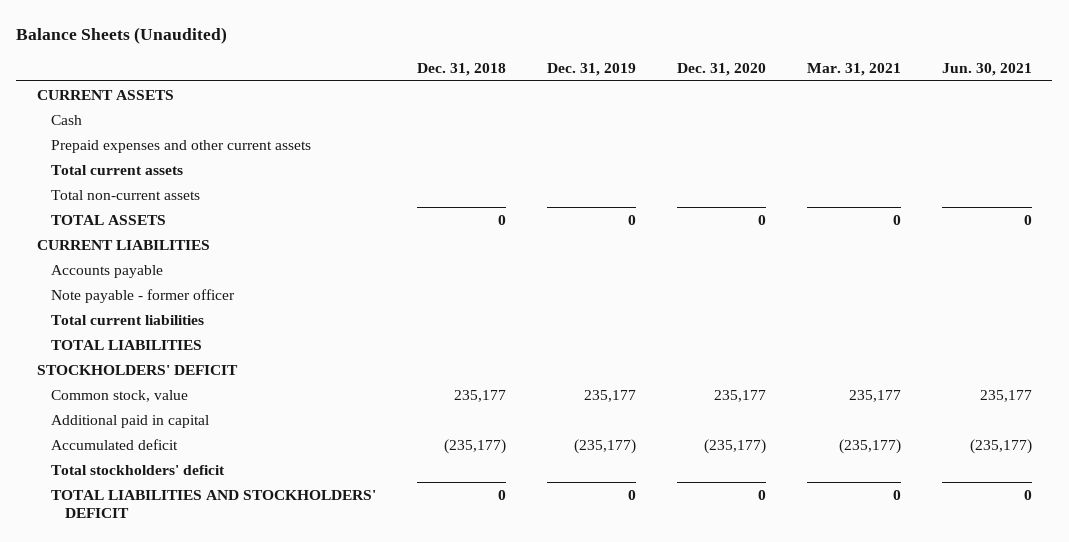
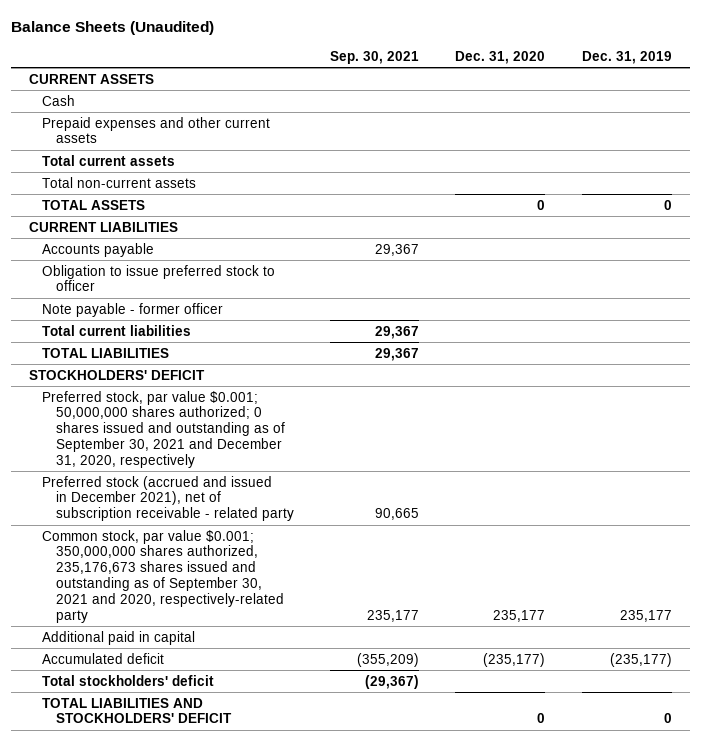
- | Dec. 31, 2018 | Dec. 31, 2019 | Dec. 31, 2020 | Mar. 31, 2021 | Jun. 30, 2021
+ | Sep. 30, 2021 | Dec. 31, 2020 | Dec. 31, 2019
+ Obligation to issue preferred stock to officer
- Common stock, value | 235,177 | 235,177 | 235,177 | 235,177 | 235,177
+ Preferred stock, par value $0.001; 50,000,000 shares authorized; 0 shares issued and outstanding as of September 30, 2021 and December 31, 2020, respectively
+ Preferred stock (accrued and issued in December 2021), net of subscription receivable - related party | 90,665 | |
+ Common stock, par value $0.001; 350,000,000 shares authorized, 235,176,673 shares issued and outstanding as of September 30, 2021 and 2020, respectively-related party | 235,177 | 235,177 | 235,177

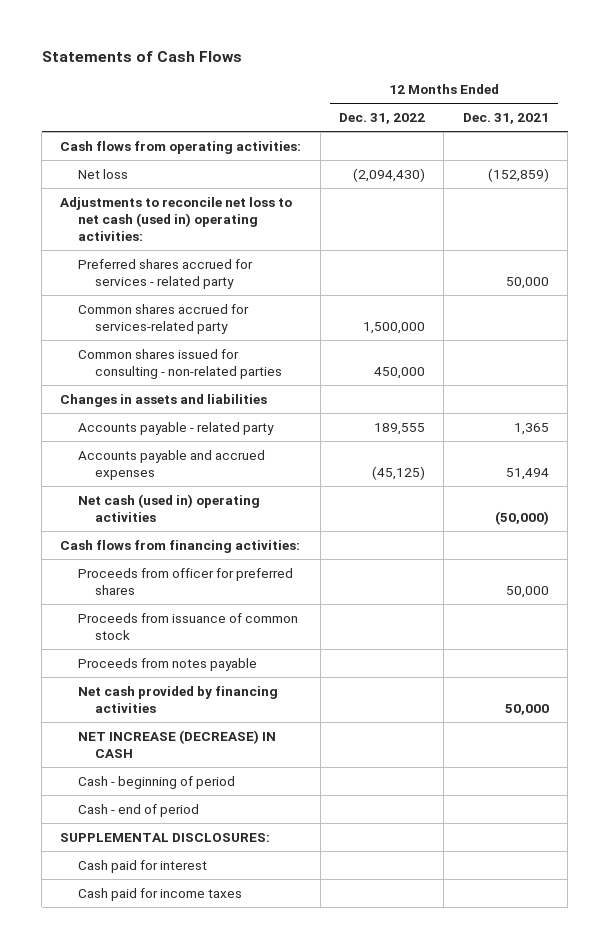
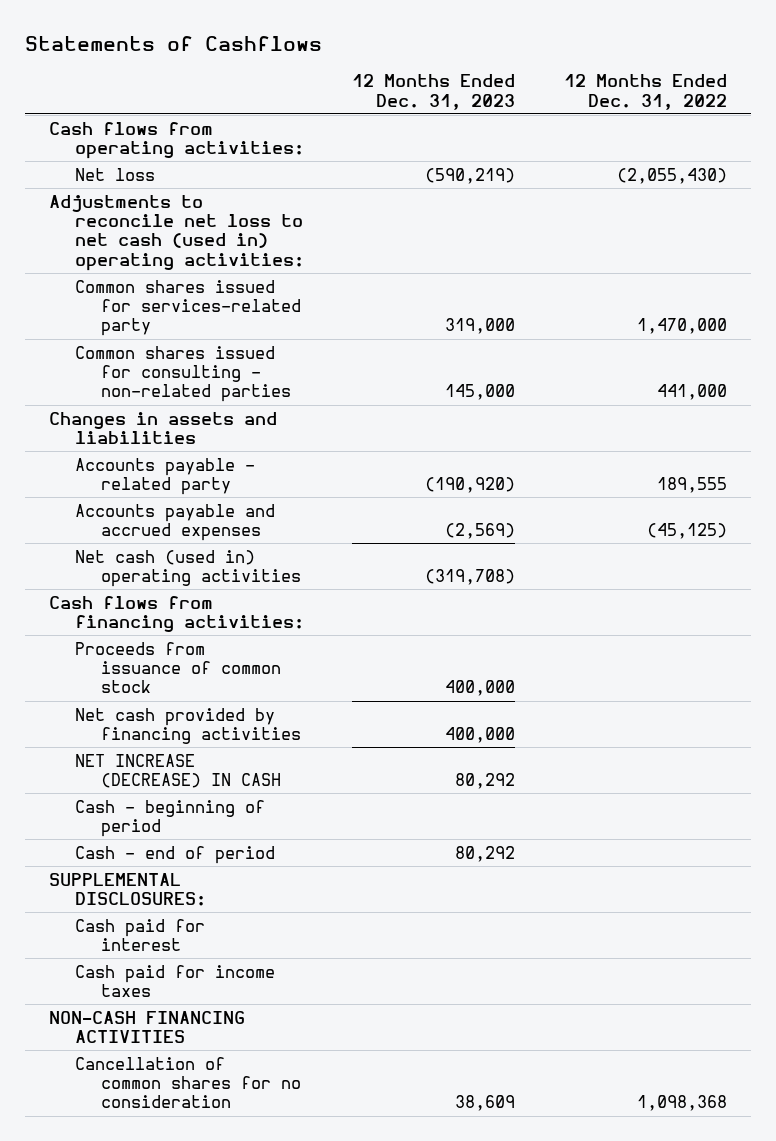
- Statements of Cash Flows
+ Statements of Cashflows
- | 12 Months Ended Dec. 31, 2022 | 12 Months Ended Dec. 31, 2021
+ | 12 Months Ended Dec. 31, 2023 | 12 Months Ended Dec. 31, 2022
- Net loss | (2,094,430) | (152,859)
+ Net loss | (590,219) | (2,055,430)
- Preferred shares accrued for services - related party | | 50,000
- Common shares accrued for services-related party | 1,500,000 |
- Common shares issued for consulting - non-related parties | 450,000 |
+ Common shares issued for services-related party | 319,000 | 1,470,000
+ Common shares issued for consulting - non-related parties | 145,000 | 441,000
- Proceeds from officer for preferred shares | | 50,000
- Proceeds from notes payable
+ NON-CASH FINANCING ACTIVITIES
+ Cancellation of common shares for no consideration | 38,609 | 1,098,368

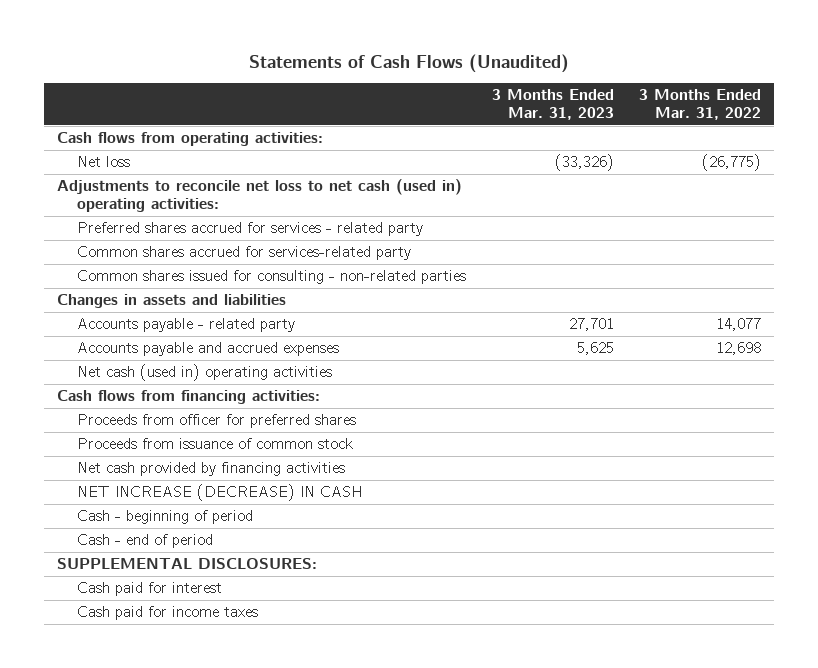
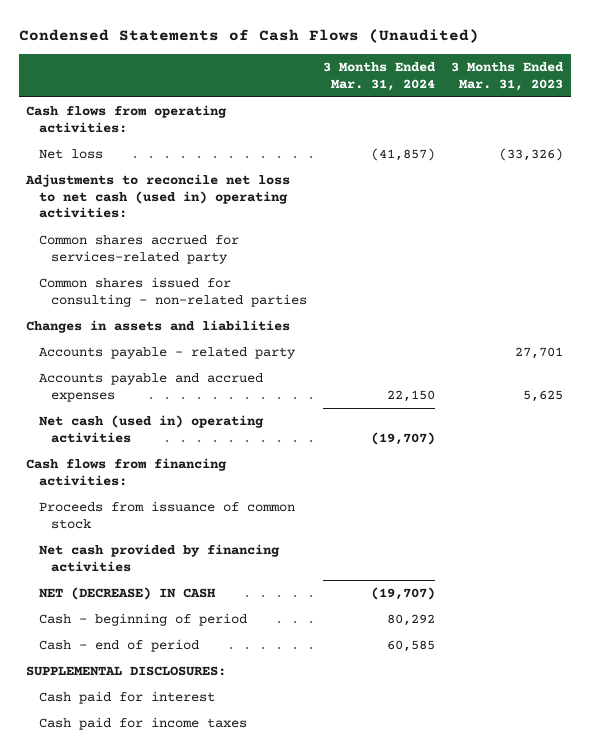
- Statements of Cash Flows (Unaudited)
+ Condensed Statements of Cash Flows (Unaudited)
- | 3 Months Ended Mar. 31, 2023 | 3 Months Ended Mar. 31, 2022
+ | 3 Months Ended Mar. 31, 2024 | 3 Months Ended Mar. 31, 2023
- Preferred shares accrued for services - related party
- Proceeds from officer for preferred shares
- NET INCREASE (DECREASE) IN CASH
+ NET (DECREASE) IN CASH | (19,707) |

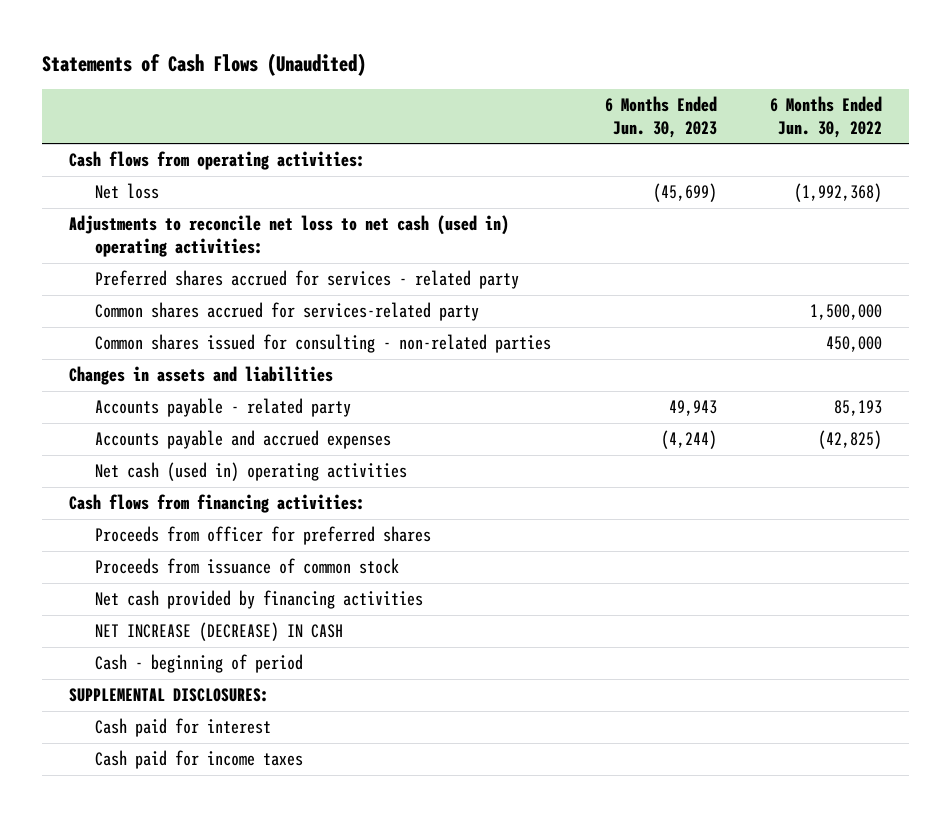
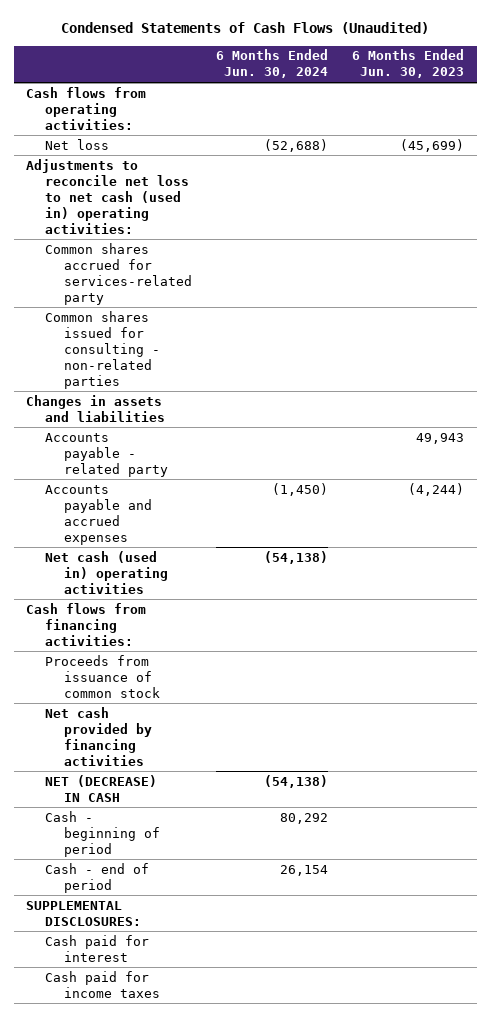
- Statements of Cash Flows (Unaudited)
+ Condensed Statements of Cash Flows (Unaudited)
- | 6 Months Ended Jun. 30, 2023 | 6 Months Ended Jun. 30, 2022
+ | 6 Months Ended Jun. 30, 2024 | 6 Months Ended Jun. 30, 2023
- Preferred shares accrued for services - related party
- Proceeds from officer for preferred shares
- NET INCREASE (DECREASE) IN CASH
+ NET (DECREASE) IN CASH | (54,138) |
+ Cash - end of period | 26,154 |

